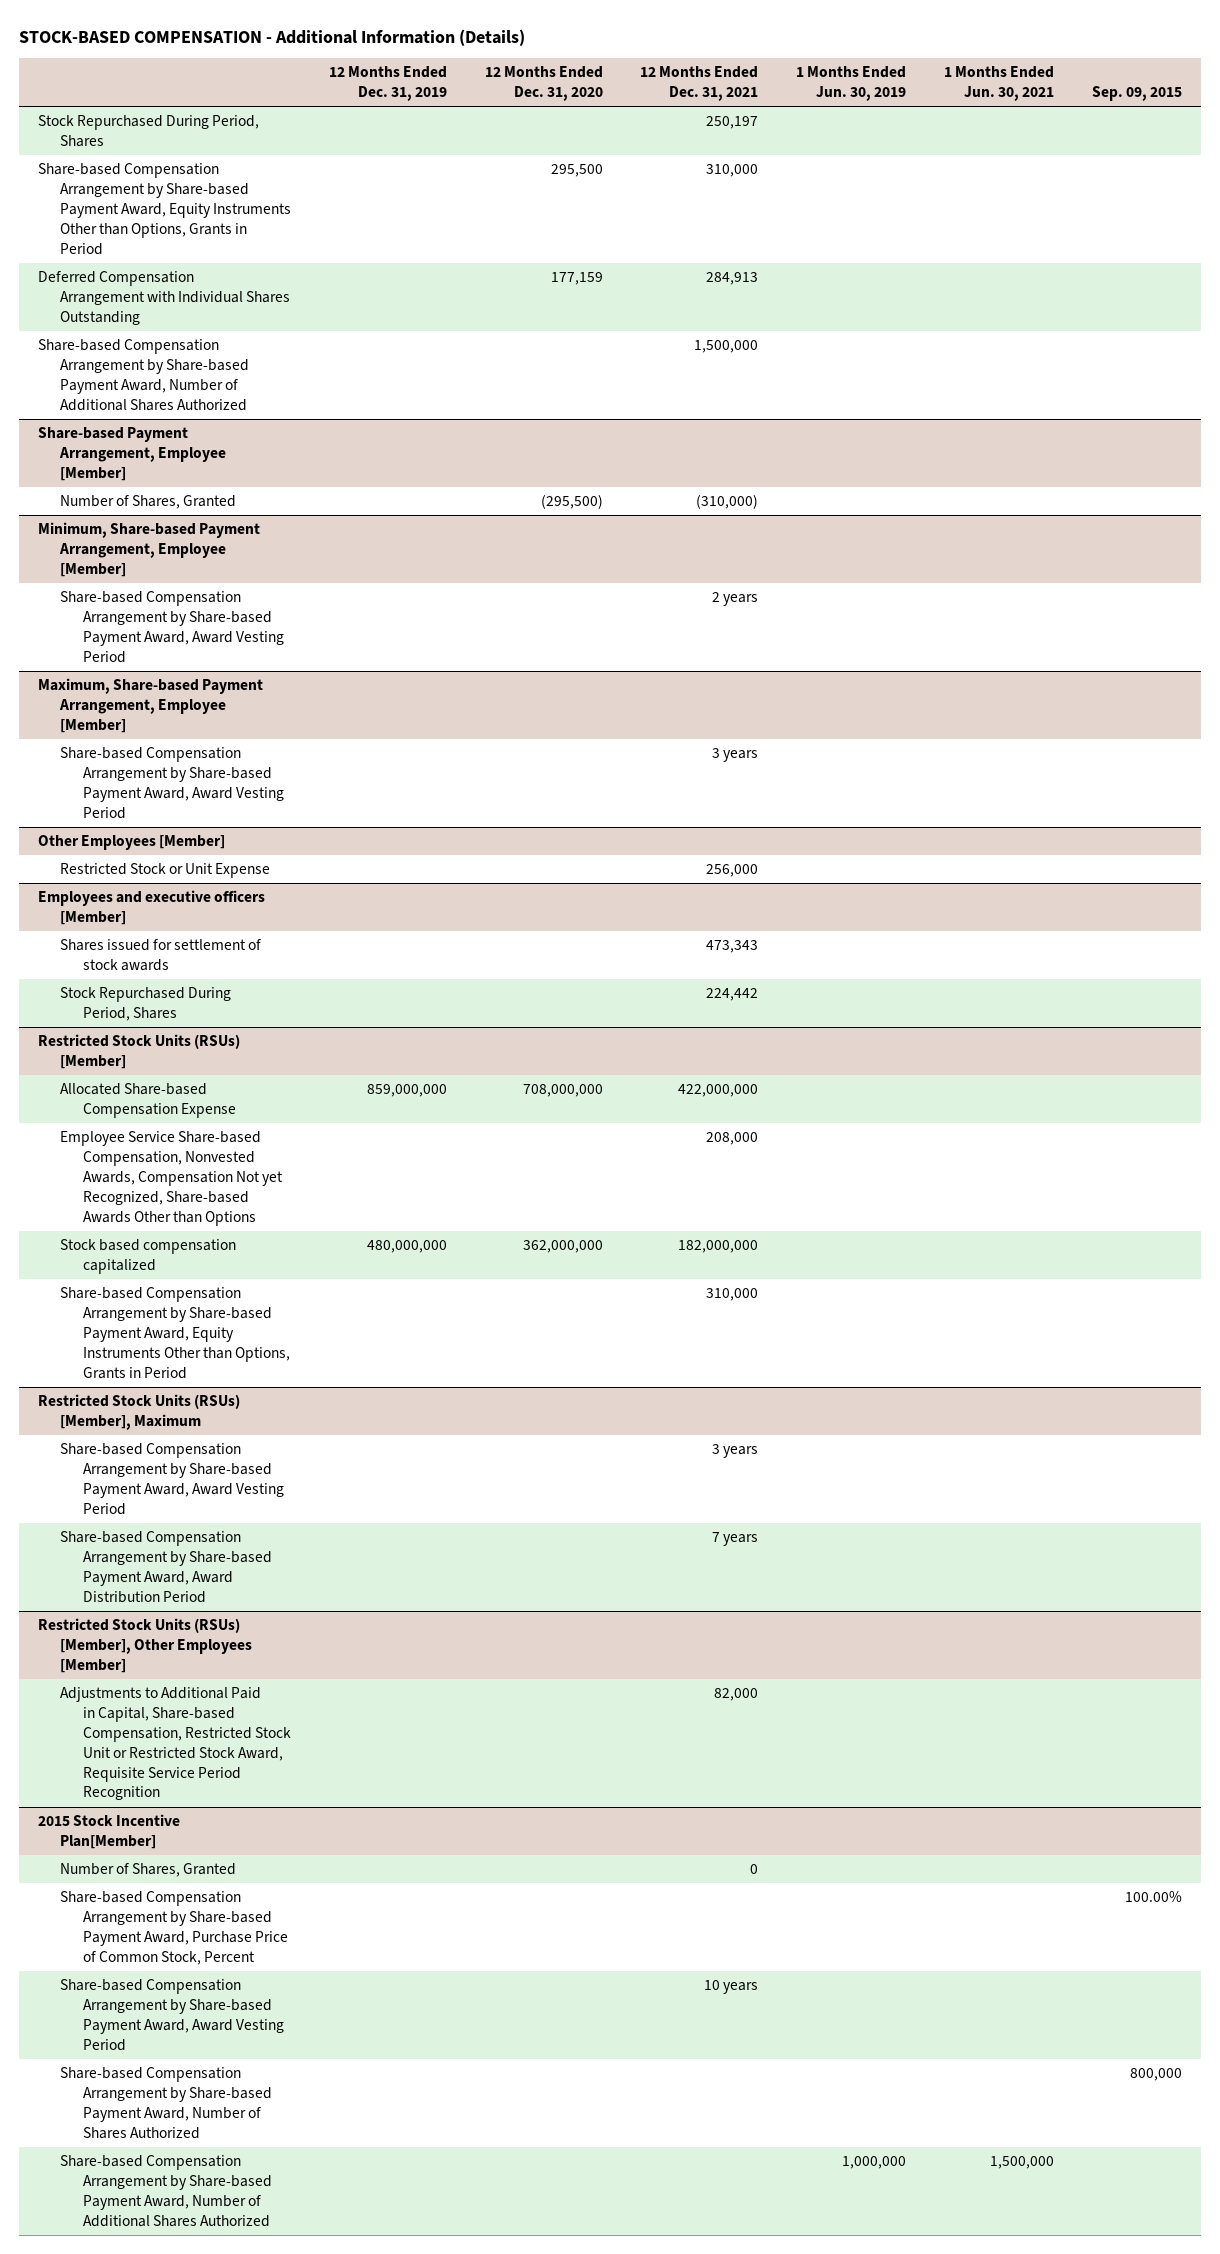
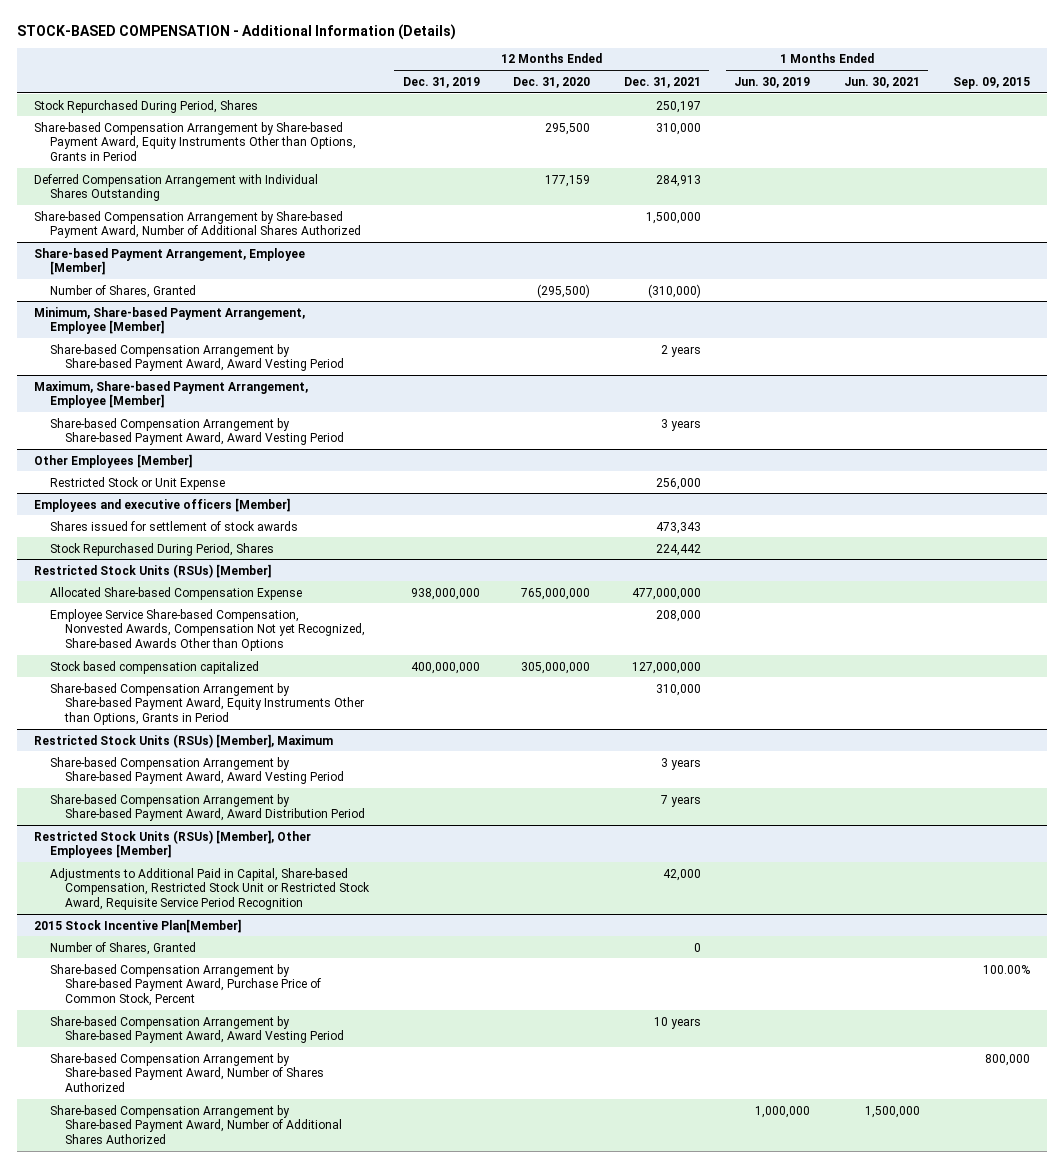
@ Restricted Stock Units (RSUs) [Member]
- Allocated Share-based Compensation Expense | 859,000,000 | 708,000,000 | 422,000,000 | | |
+ Allocated Share-based Compensation Expense | 938,000,000 | 765,000,000 | 477,000,000 | | |
- Stock based compensation capitalized | 480,000,000 | 362,000,000 | 182,000,000 | | |
+ Stock based compensation capitalized | 400,000,000 | 305,000,000 | 127,000,000 | | |
@ Restricted Stock Units (RSUs) [Member], Other Employees [Member]
- Adjustments to Additional Paid in Capital, Share-based Compensation, Restricted Stock Unit or Restricted Stock Award, Requisite Service Period Recognition | | | 82,000 | | |
+ Adjustments to Additional Paid in Capital, Share-based Compensation, Restricted Stock Unit or Restricted Stock Award, Requisite Service Period Recognition | | | 42,000 | | |

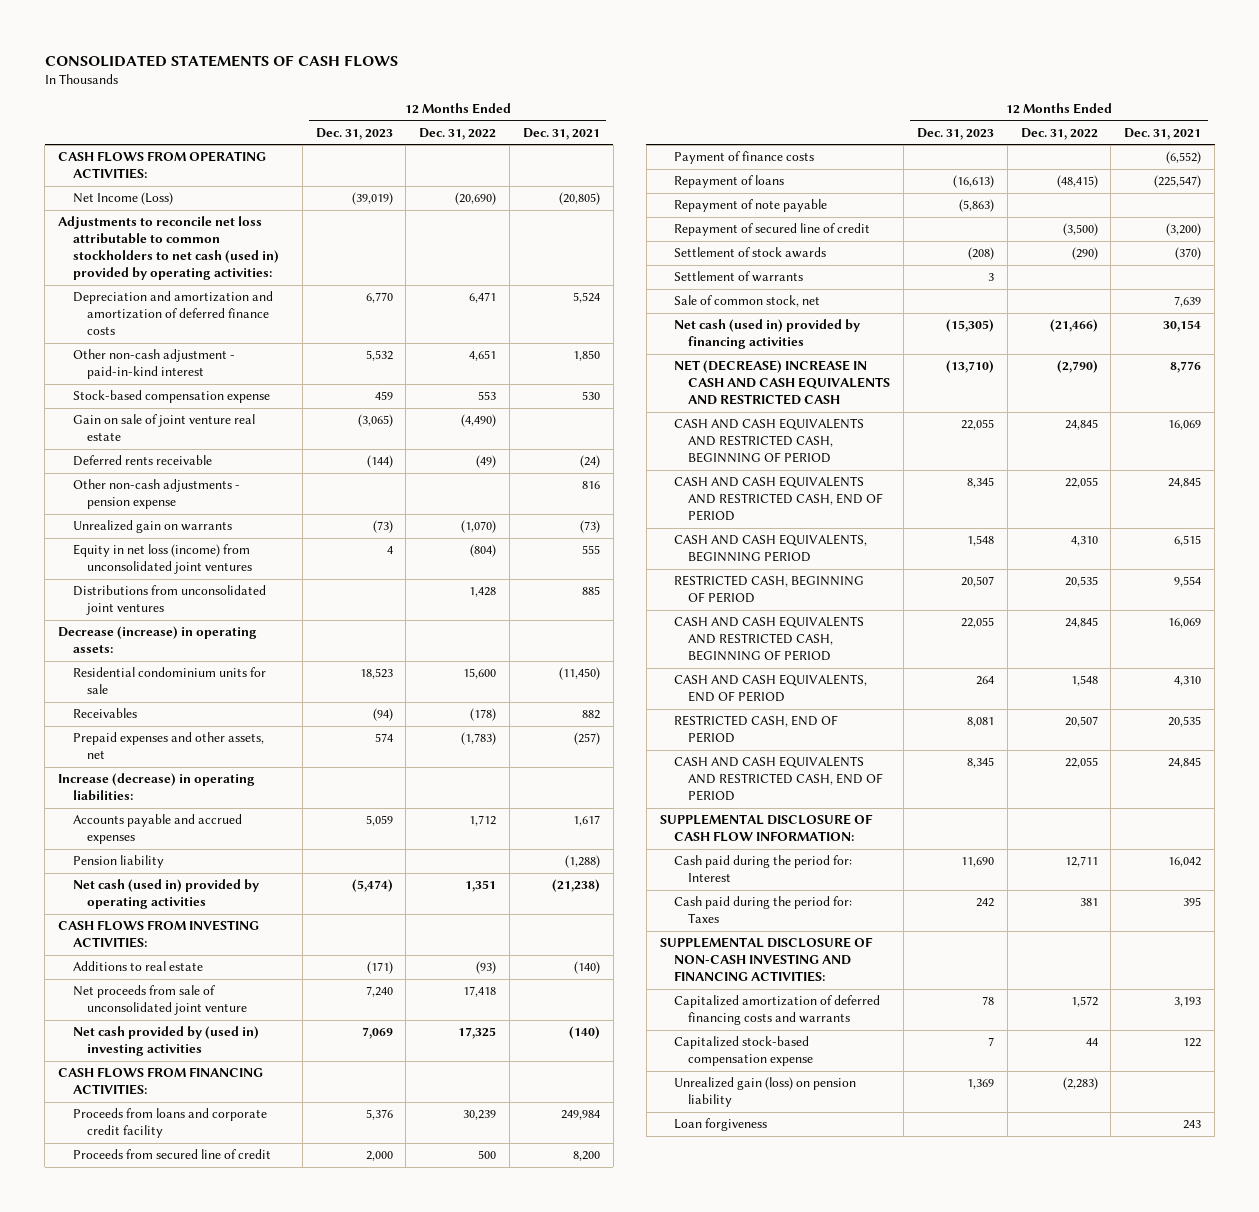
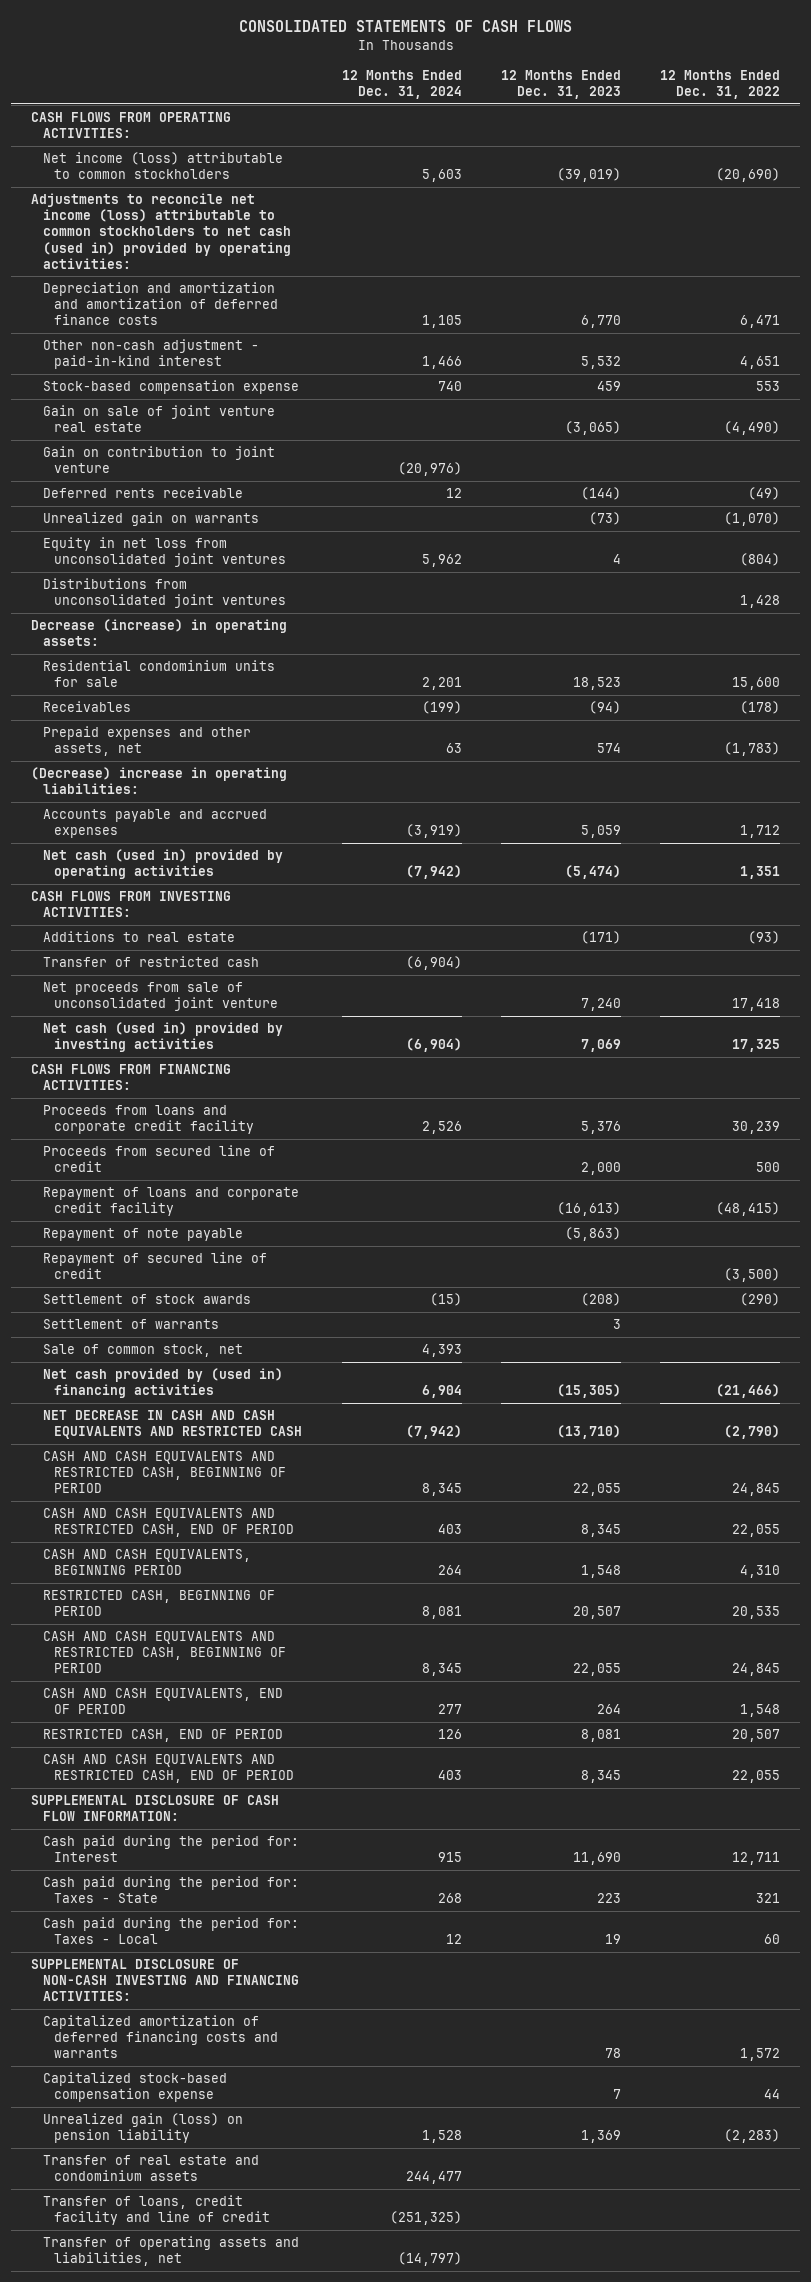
- | 12 Months Ended Dec. 31, 2023 | 12 Months Ended Dec. 31, 2022 | 12 Months Ended Dec. 31, 2021
+ | 12 Months Ended Dec. 31, 2024 | 12 Months Ended Dec. 31, 2023 | 12 Months Ended Dec. 31, 2022
- Net Income (Loss) | (39,019) | (20,690) | (20,805)
- Adjustments to reconcile net loss attributable to common stockholders to net cash (used in) provided by operating activities:
+ Net income (loss) attributable to common stockholders | 5,603 | (39,019) | (20,690)
+ Adjustments to reconcile net income (loss) attributable to common stockholders to net cash (used in) provided by operating activities:
+ Gain on contribution to joint venture | (20,976) | |
- Other non-cash adjustments - pension expense | | | 816
- Equity in net loss (income) from unconsolidated joint ventures | 4 | (804) | 555
+ Equity in net loss from unconsolidated joint ventures | 5,962 | 4 | (804)
- Increase (decrease) in operating liabilities:
+ (Decrease) increase in operating liabilities:
- Pension liability | | | (1,288)
+ Transfer of restricted cash | (6,904) | |
- Net cash provided by (used in) investing activities | 7,069 | 17,325 | (140)
+ Net cash (used in) provided by investing activities | (6,904) | 7,069 | 17,325
- Payment of finance costs | | | (6,552)
- Repayment of loans | (16,613) | (48,415) | (225,547)
+ Repayment of loans and corporate credit facility | | (16,613) | (48,415)
- Net cash (used in) provided by financing activities | (15,305) | (21,466) | 30,154
- NET (DECREASE) INCREASE IN CASH AND CASH EQUIVALENTS AND RESTRICTED CASH | (13,710) | (2,790) | 8,776
+ Net cash provided by (used in) financing activities | 6,904 | (15,305) | (21,466)
+ NET DECREASE IN CASH AND CASH EQUIVALENTS AND RESTRICTED CASH | (7,942) | (13,710) | (2,790)
- Cash paid during the period for: Taxes | 242 | 381 | 395
+ Cash paid during the period for: Taxes - State | 268 | 223 | 321
+ Cash paid during the period for: Taxes - Local | 12 | 19 | 60
- Loan forgiveness | | | 243
+ Transfer of real estate and condominium assets | 244,477 | |
+ Transfer of loans, credit facility and line of credit | (251,325) | |
+ Transfer of operating assets and liabilities, net | (14,797) | |

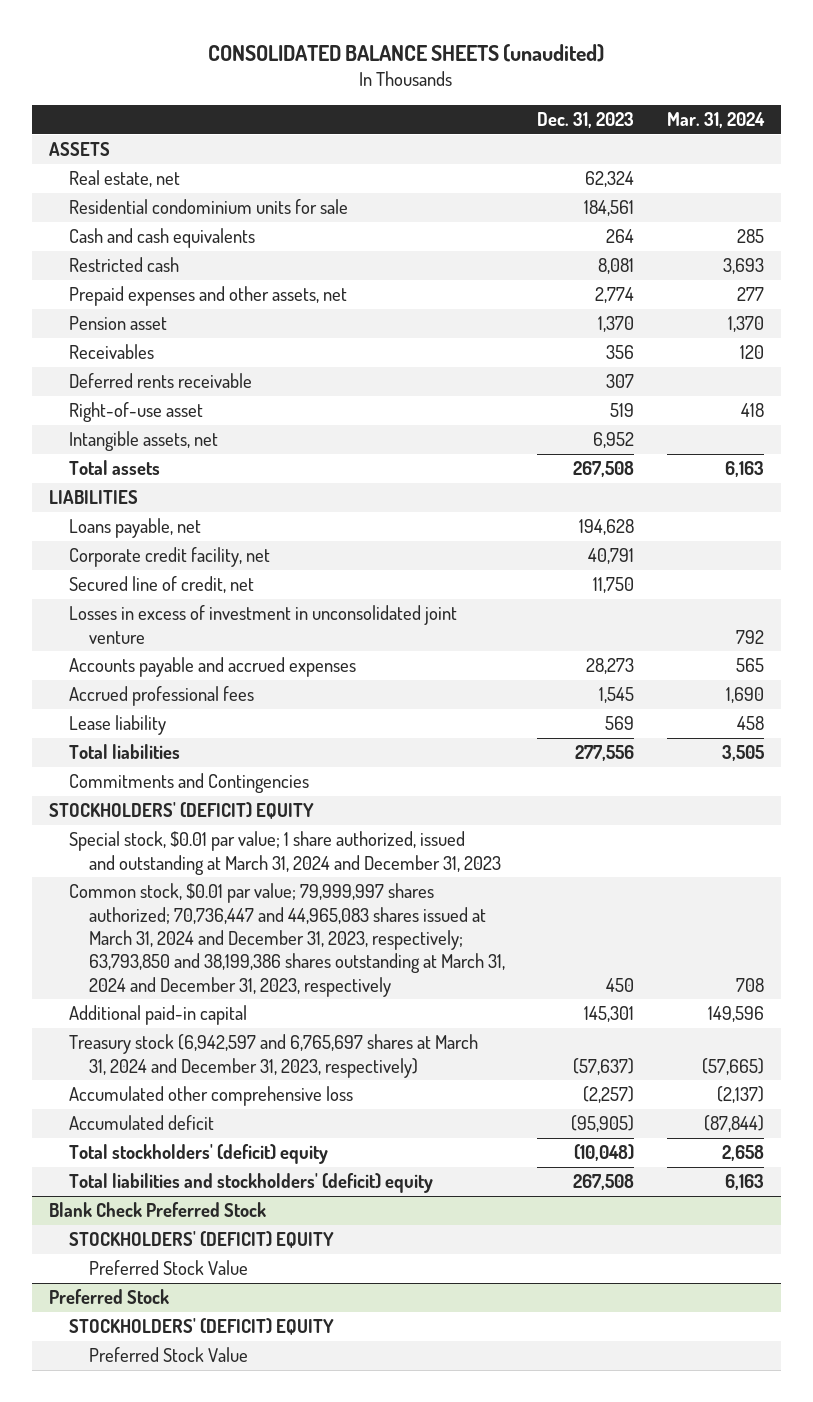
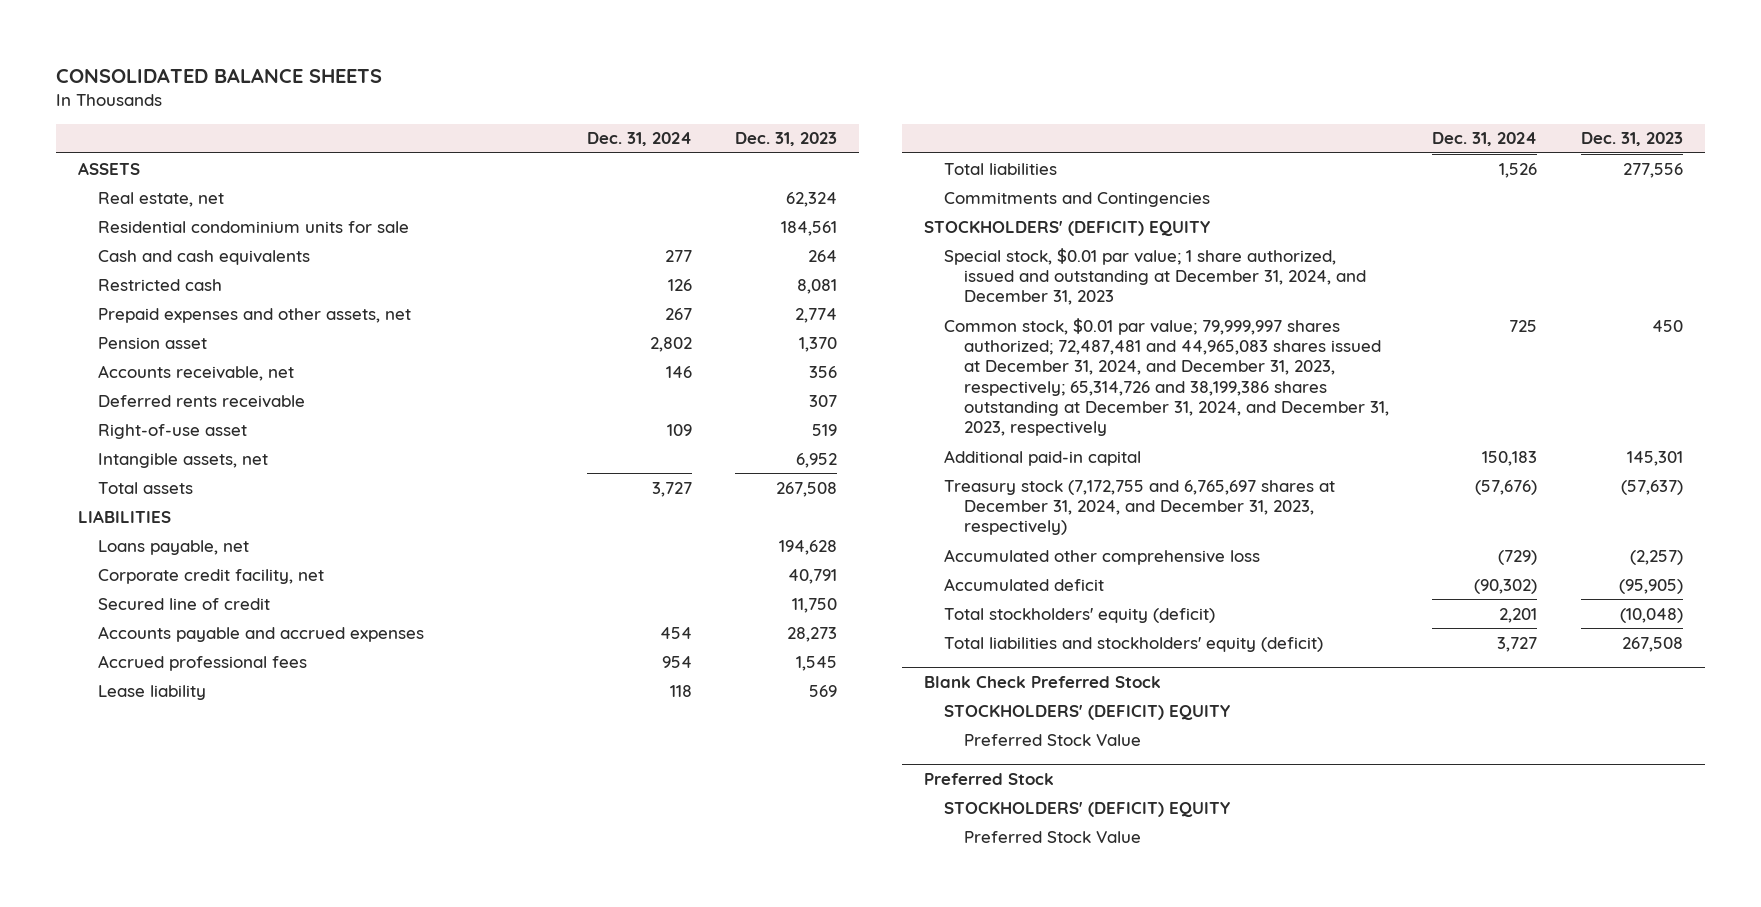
- CONSOLIDATED BALANCE SHEETS (unaudited)
+ CONSOLIDATED BALANCE SHEETS
- | Dec. 31, 2023 | Mar. 31, 2024
+ | Dec. 31, 2024 | Dec. 31, 2023
- Receivables | 356 | 120
+ Accounts receivable, net | 146 | 356
- Secured line of credit, net | 11,750 |
- Losses in excess of investment in unconsolidated joint venture | | 792
+ Secured line of credit | | 11,750
- Special stock, $0.01 par value; 1 share authorized, issued and outstanding at March 31, 2024 and December 31, 2023
- Common stock, $0.01 par value; 79,999,997 shares authorized; 70,736,447 and 44,965,083 shares issued at March 31, 2024 and December 31, 2023, respectively; 63,793,850 and 38,199,386 shares outstanding at March 31, 2024 and December 31, 2023, respectively | 450 | 708
+ Special stock, $0.01 par value; 1 share authorized, issued and outstanding at December 31, 2024, and December 31, 2023
+ Common stock, $0.01 par value; 79,999,997 shares authorized; 72,487,481 and 44,965,083 shares issued at December 31, 2024, and December 31, 2023, respectively; 65,314,726 and 38,199,386 shares outstanding at December 31, 2024, and December 31, 2023, respectively | 725 | 450
- Treasury stock (6,942,597 and 6,765,697 shares at March 31, 2024 and December 31, 2023, respectively) | (57,637) | (57,665)
+ Treasury stock (7,172,755 and 6,765,697 shares at December 31, 2024, and December 31, 2023, respectively) | (57,676) | (57,637)
- Total stockholders' (deficit) equity | (10,048) | 2,658
- Total liabilities and stockholders' (deficit) equity | 267,508 | 6,163
+ Total stockholders' equity (deficit) | 2,201 | (10,048)
+ Total liabilities and stockholders' equity (deficit) | 3,727 | 267,508

